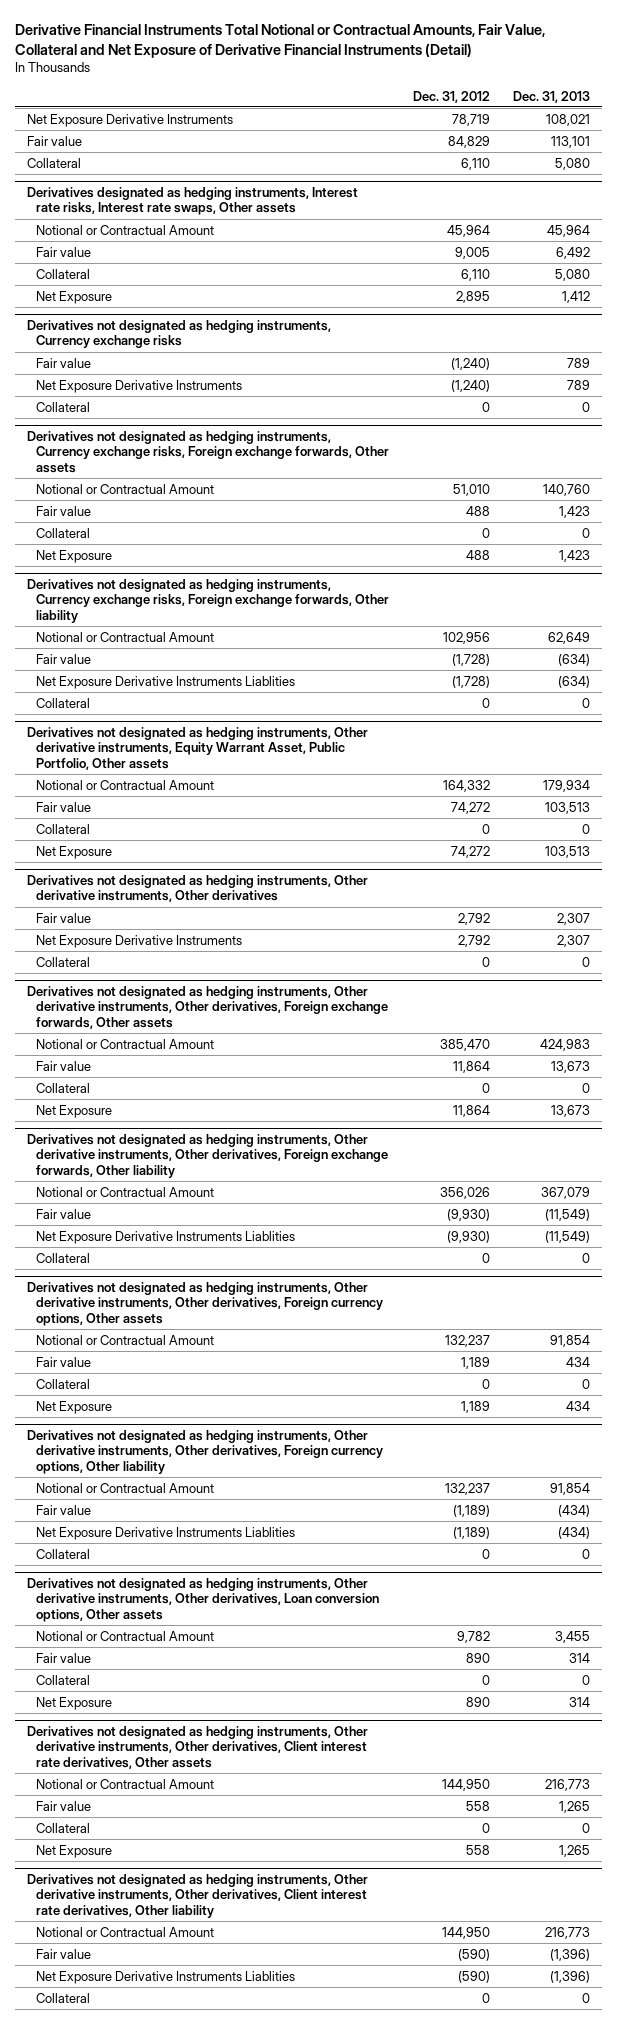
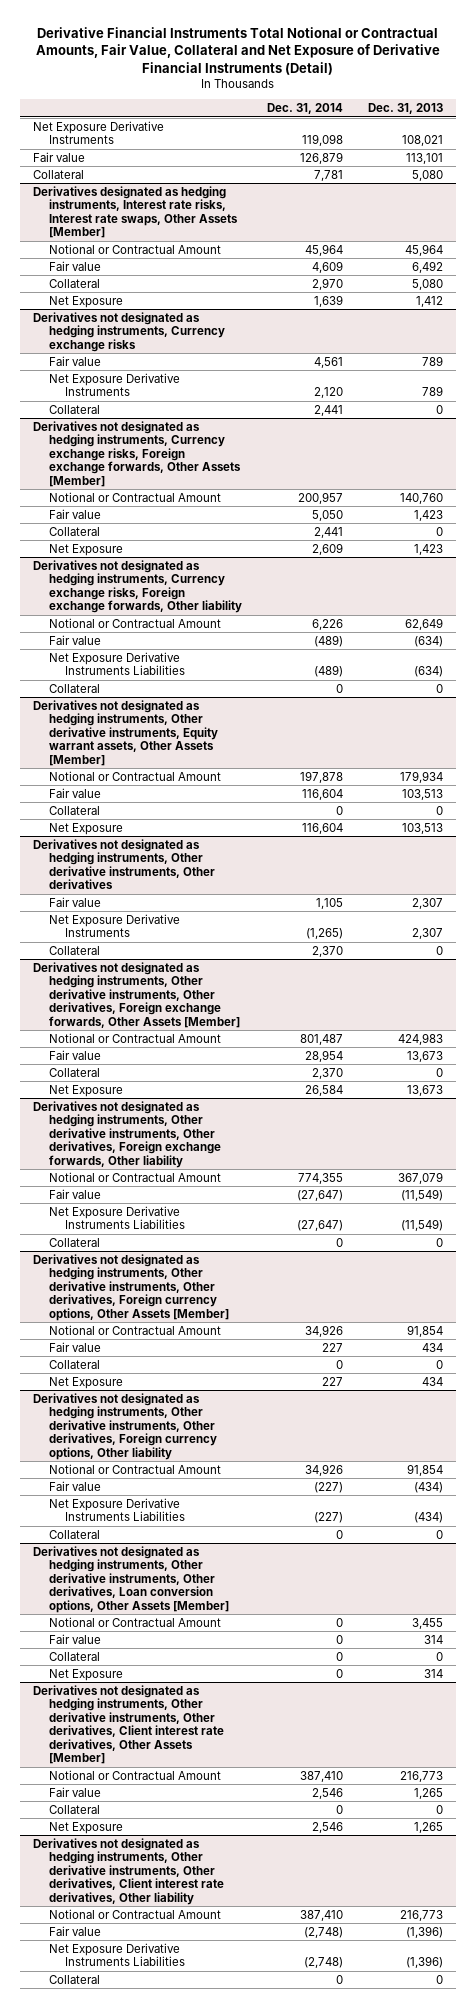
- | Dec. 31, 2012 | Dec. 31, 2013
+ | Dec. 31, 2014 | Dec. 31, 2013
- Derivatives designated as hedging instruments, Interest rate risks, Interest rate swaps, Other assets
+ Derivatives designated as hedging instruments, Interest rate risks, Interest rate swaps, Other Assets [Member]
- Derivatives not designated as hedging instruments, Currency exchange risks, Foreign exchange forwards, Other assets
+ Derivatives not designated as hedging instruments, Currency exchange risks, Foreign exchange forwards, Other Assets [Member]
@ Derivatives not designated as hedging instruments, Currency exchange risks, Foreign exchange forwards, Other liability
- Net Exposure Derivative Instruments Liablities | (1,728) | (634)
+ Net Exposure Derivative Instruments Liabilities | (489) | (634)
- Derivatives not designated as hedging instruments, Other derivative instruments, Equity Warrant Asset, Public Portfolio, Other assets
+ Derivatives not designated as hedging instruments, Other derivative instruments, Equity warrant assets, Other Assets [Member]
- Derivatives not designated as hedging instruments, Other derivative instruments, Other derivatives, Foreign exchange forwards, Other assets
+ Derivatives not designated as hedging instruments, Other derivative instruments, Other derivatives, Foreign exchange forwards, Other Assets [Member]
@ Derivatives not designated as hedging instruments, Other derivative instruments, Other derivatives, Foreign exchange forwards, Other liability
- Net Exposure Derivative Instruments Liablities | (9,930) | (11,549)
+ Net Exposure Derivative Instruments Liabilities | (27,647) | (11,549)
- Derivatives not designated as hedging instruments, Other derivative instruments, Other derivatives, Foreign currency options, Other assets
+ Derivatives not designated as hedging instruments, Other derivative instruments, Other derivatives, Foreign currency options, Other Assets [Member]
@ Derivatives not designated as hedging instruments, Other derivative instruments, Other derivatives, Foreign currency options, Other liability
- Net Exposure Derivative Instruments Liablities | (1,189) | (434)
+ Net Exposure Derivative Instruments Liabilities | (227) | (434)
- Derivatives not designated as hedging instruments, Other derivative instruments, Other derivatives, Loan conversion options, Other assets
+ Derivatives not designated as hedging instruments, Other derivative instruments, Other derivatives, Loan conversion options, Other Assets [Member]
- Derivatives not designated as hedging instruments, Other derivative instruments, Other derivatives, Client interest rate derivatives, Other assets
+ Derivatives not designated as hedging instruments, Other derivative instruments, Other derivatives, Client interest rate derivatives, Other Assets [Member]
@ Derivatives not designated as hedging instruments, Other derivative instruments, Other derivatives, Client interest rate derivatives, Other liability
- Net Exposure Derivative Instruments Liablities | (590) | (1,396)
+ Net Exposure Derivative Instruments Liabilities | (2,748) | (1,396)

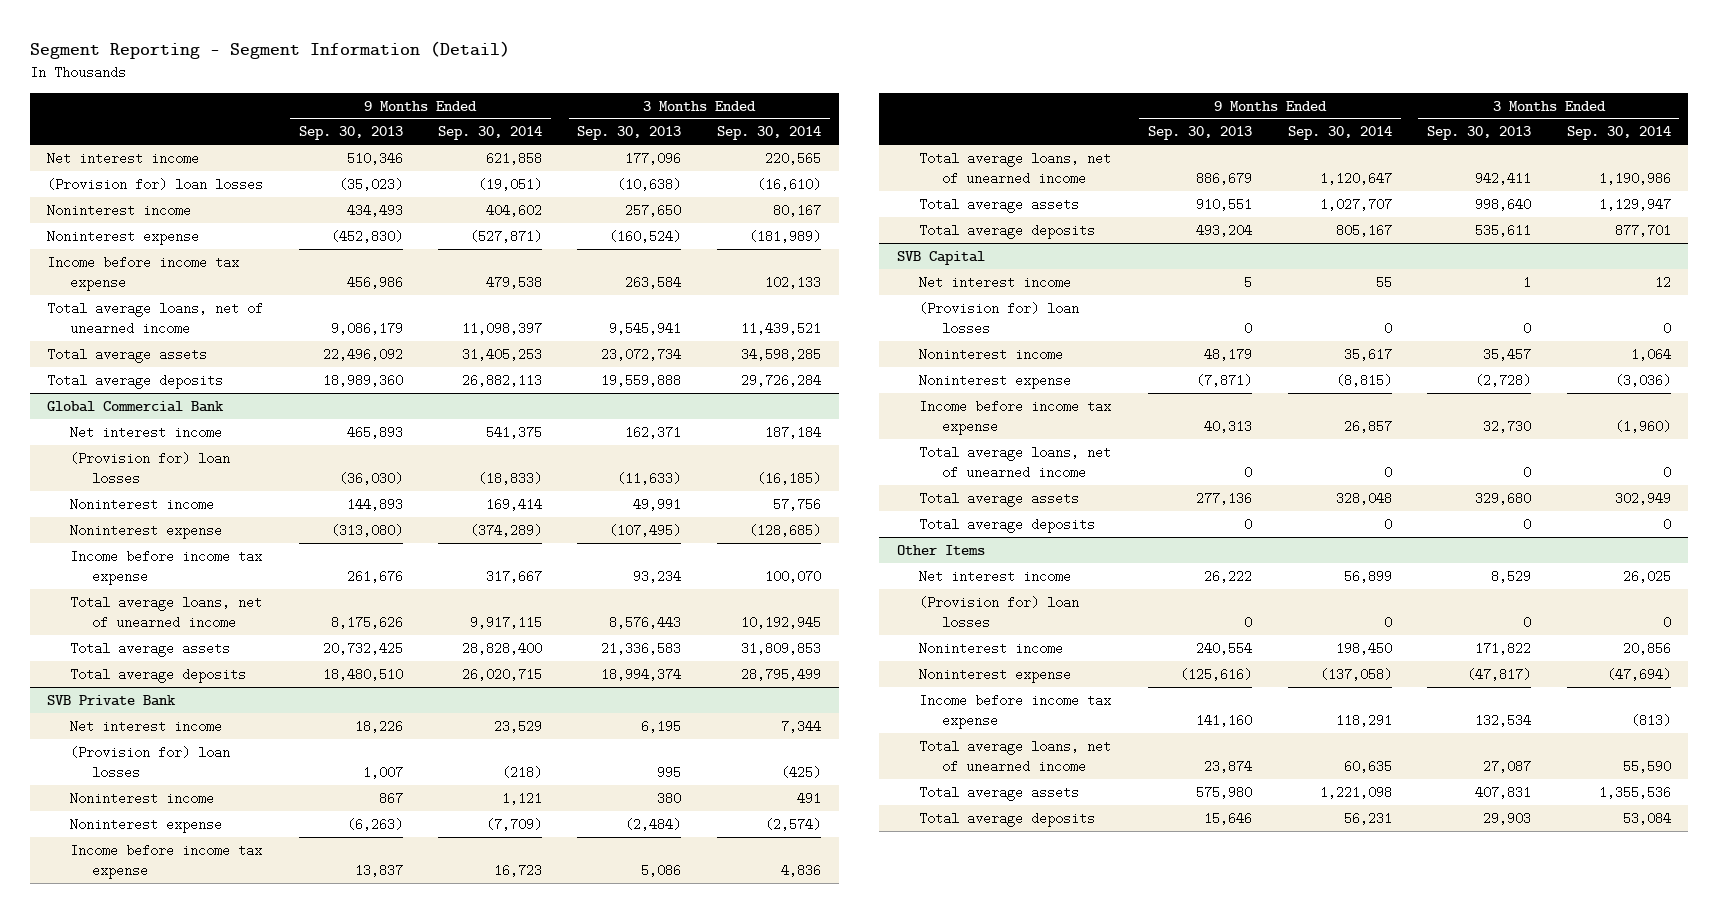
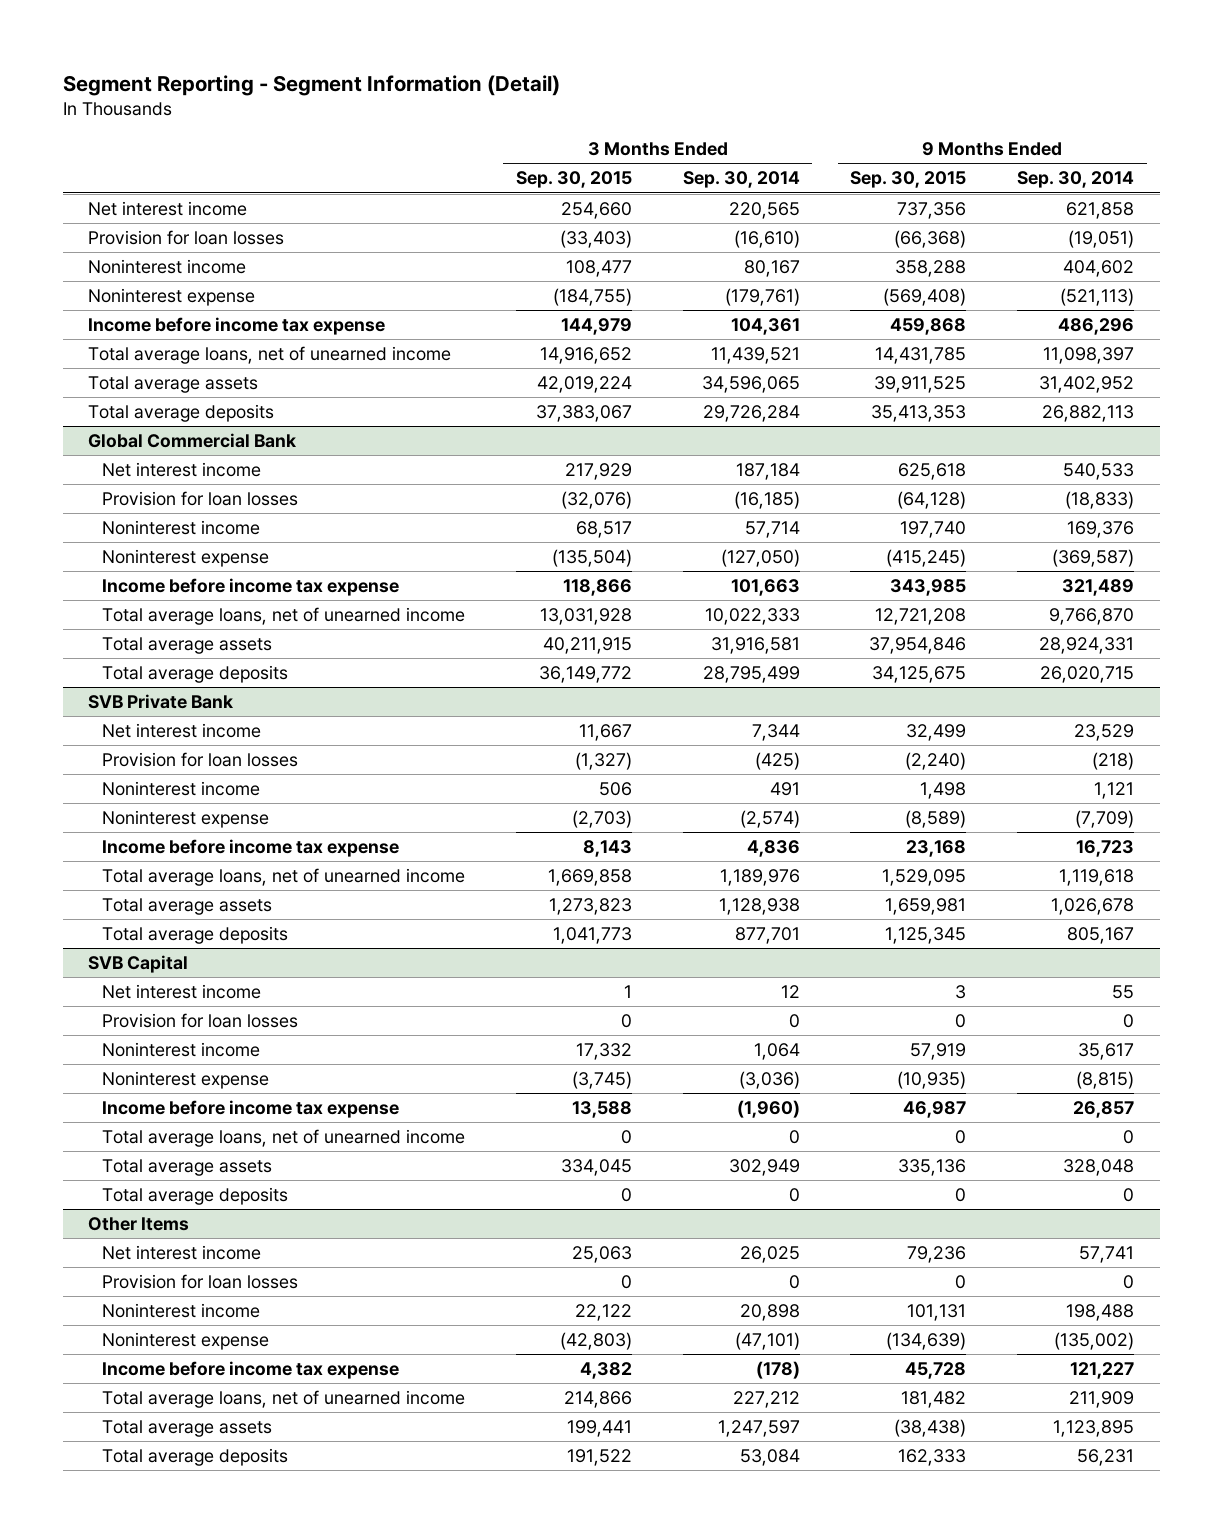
- | 9 Months Ended Sep. 30, 2013 | 9 Months Ended Sep. 30, 2014 | 3 Months Ended Sep. 30, 2013 | 3 Months Ended Sep. 30, 2014
+ | 3 Months Ended Sep. 30, 2015 | 3 Months Ended Sep. 30, 2014 | 9 Months Ended Sep. 30, 2015 | 9 Months Ended Sep. 30, 2014
- (Provision for) loan losses | (35,023) | (19,051) | (10,638) | (16,610)
+ Provision for loan losses | (33,403) | (16,610) | (66,368) | (19,051)
- Noninterest expense | (452,830) | (527,871) | (160,524) | (181,989)
- Income before income tax expense | 456,986 | 479,538 | 263,584 | 102,133
+ Noninterest expense | (184,755) | (179,761) | (569,408) | (521,113)
+ Income before income tax expense | 144,979 | 104,361 | 459,868 | 486,296
- Total average assets | 22,496,092 | 31,405,253 | 23,072,734 | 34,598,285
+ Total average assets | 42,019,224 | 34,596,065 | 39,911,525 | 31,402,952
@ Global Commercial Bank
- Net interest income | 465,893 | 541,375 | 162,371 | 187,184
- (Provision for) loan losses | (36,030) | (18,833) | (11,633) | (16,185)
- Noninterest income | 144,893 | 169,414 | 49,991 | 57,756
- Noninterest expense | (313,080) | (374,289) | (107,495) | (128,685)
- Income before income tax expense | 261,676 | 317,667 | 93,234 | 100,070
- Total average loans, net of unearned income | 8,175,626 | 9,917,115 | 8,576,443 | 10,192,945
- Total average assets | 20,732,425 | 28,828,400 | 21,336,583 | 31,809,853
+ Net interest income | 217,929 | 187,184 | 625,618 | 540,533
+ Provision for loan losses | (32,076) | (16,185) | (64,128) | (18,833)
+ Noninterest income | 68,517 | 57,714 | 197,740 | 169,376
+ Noninterest expense | (135,504) | (127,050) | (415,245) | (369,587)
+ Income before income tax expense | 118,866 | 101,663 | 343,985 | 321,489
+ Total average loans, net of unearned income | 13,031,928 | 10,022,333 | 12,721,208 | 9,766,870
+ Total average assets | 40,211,915 | 31,916,581 | 37,954,846 | 28,924,331
@ SVB Private Bank
- (Provision for) loan losses | 1,007 | (218) | 995 | (425)
+ Provision for loan losses | (1,327) | (425) | (2,240) | (218)
- Total average loans, net of unearned income | 886,679 | 1,120,647 | 942,411 | 1,190,986
- Total average assets | 910,551 | 1,027,707 | 998,640 | 1,129,947
+ Total average loans, net of unearned income | 1,669,858 | 1,189,976 | 1,529,095 | 1,119,618
+ Total average assets | 1,273,823 | 1,128,938 | 1,659,981 | 1,026,678
@ SVB Capital
- (Provision for) loan losses | 0 | 0 | 0 | 0
+ Provision for loan losses | 0 | 0 | 0 | 0
@ Other Items
- Net interest income | 26,222 | 56,899 | 8,529 | 26,025
- (Provision for) loan losses | 0 | 0 | 0 | 0
- Noninterest income | 240,554 | 198,450 | 171,822 | 20,856
- Noninterest expense | (125,616) | (137,058) | (47,817) | (47,694)
- Income before income tax expense | 141,160 | 118,291 | 132,534 | (813)
- Total average loans, net of unearned income | 23,874 | 60,635 | 27,087 | 55,590
- Total average assets | 575,980 | 1,221,098 | 407,831 | 1,355,536
+ Net interest income | 25,063 | 26,025 | 79,236 | 57,741
+ Provision for loan losses | 0 | 0 | 0 | 0
+ Noninterest income | 22,122 | 20,898 | 101,131 | 198,488
+ Noninterest expense | (42,803) | (47,101) | (134,639) | (135,002)
+ Income before income tax expense | 4,382 | (178) | 45,728 | 121,227
+ Total average loans, net of unearned income | 214,866 | 227,212 | 181,482 | 211,909
+ Total average assets | 199,441 | 1,247,597 | (38,438) | 1,123,895

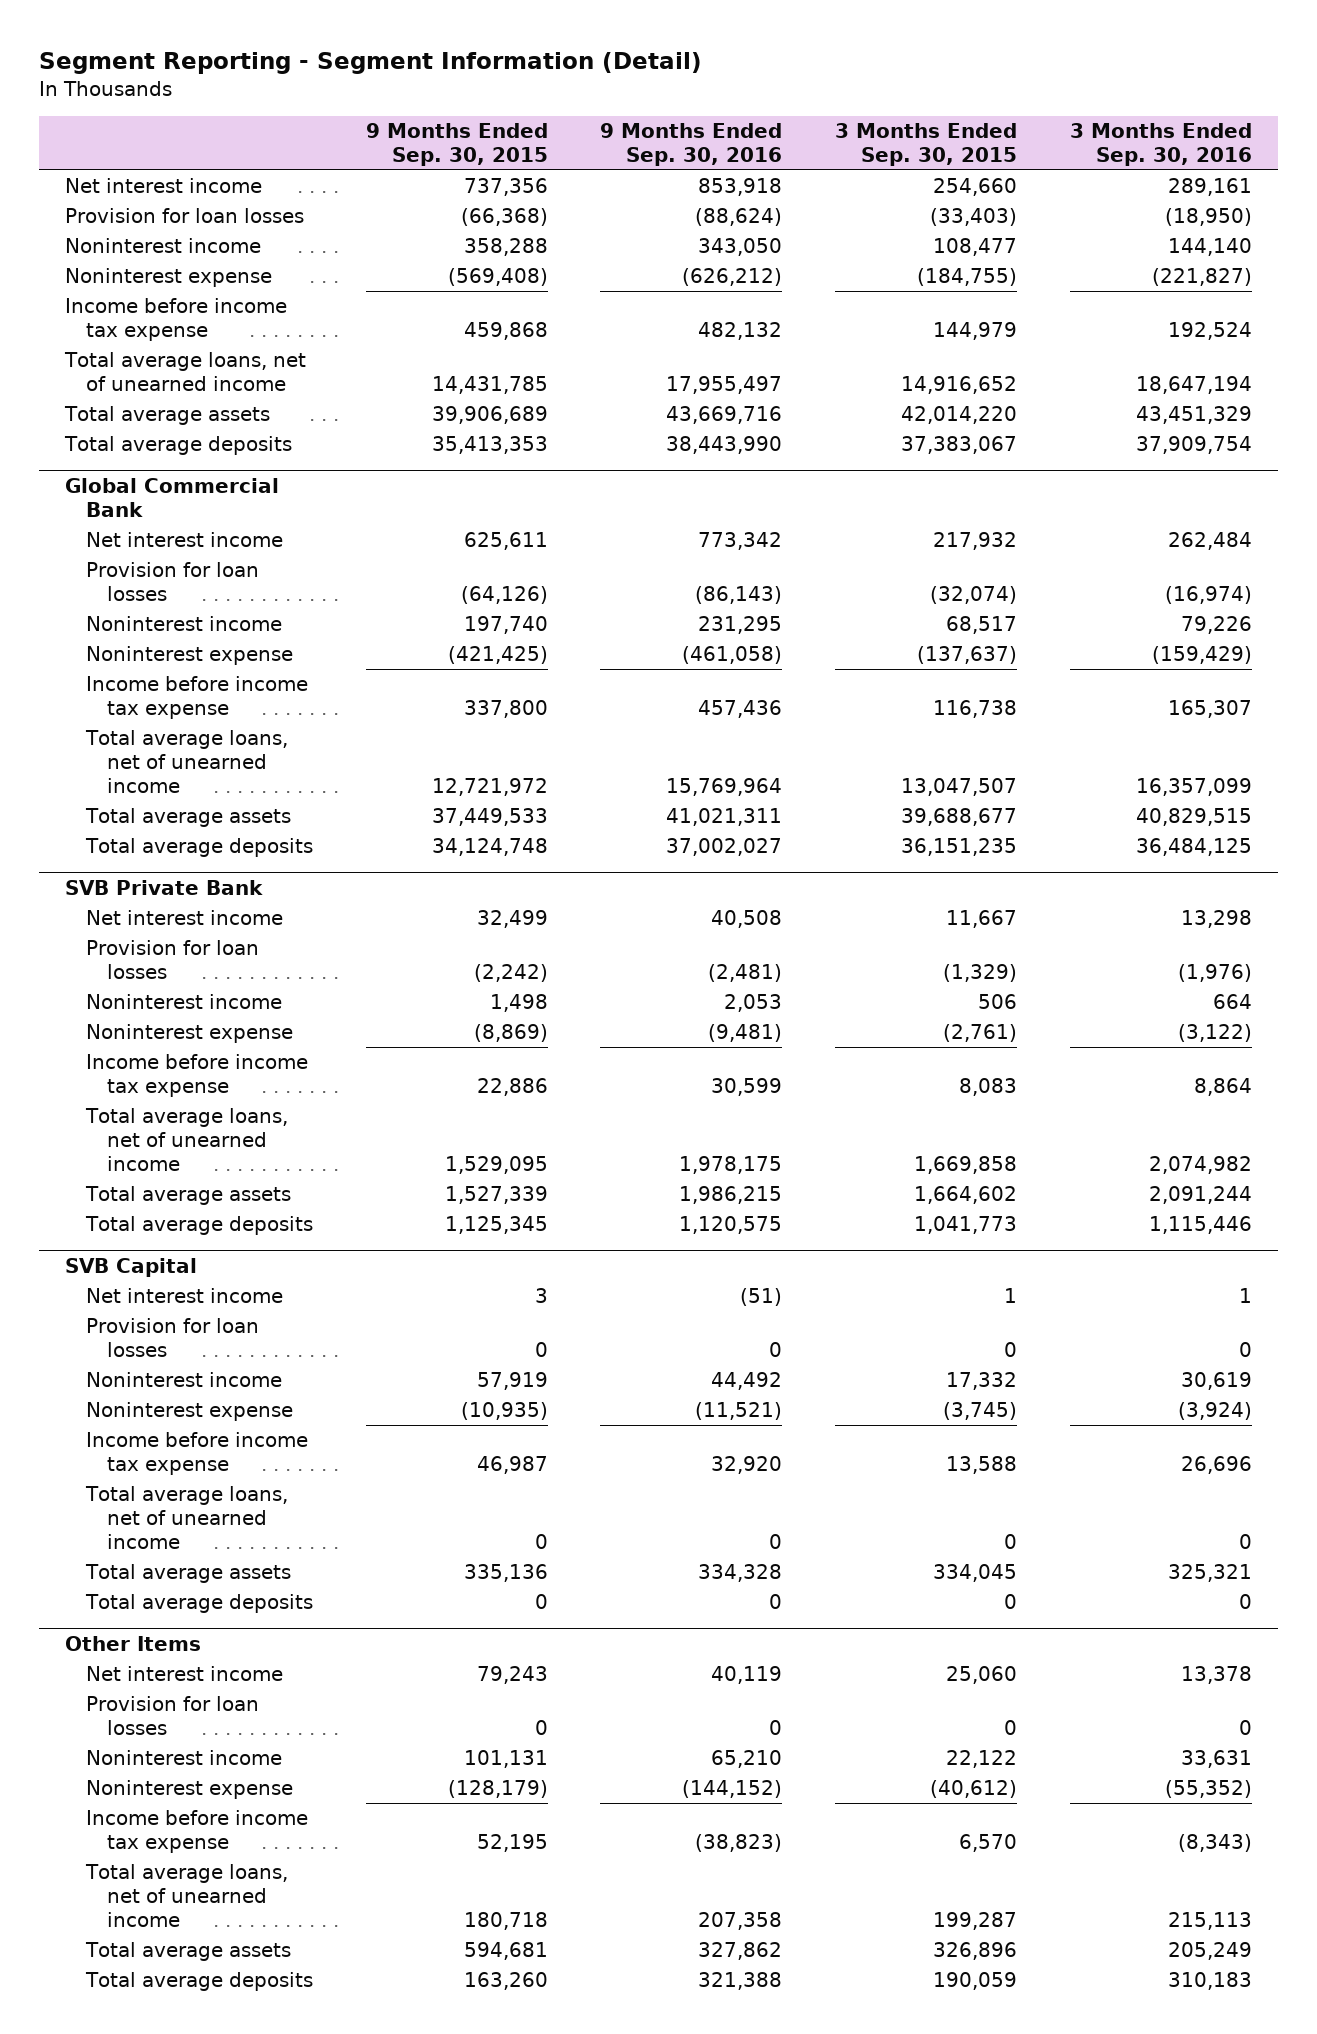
- | 3 Months Ended Sep. 30, 2015 | 3 Months Ended Sep. 30, 2014 | 9 Months Ended Sep. 30, 2015 | 9 Months Ended Sep. 30, 2014
+ | 9 Months Ended Sep. 30, 2015 | 9 Months Ended Sep. 30, 2016 | 3 Months Ended Sep. 30, 2015 | 3 Months Ended Sep. 30, 2016
- Total average assets | 42,019,224 | 34,596,065 | 39,911,525 | 31,402,952
+ Total average assets | 39,906,689 | 43,669,716 | 42,014,220 | 43,451,329
@ Global Commercial Bank
- Net interest income | 217,929 | 187,184 | 625,618 | 540,533
- Provision for loan losses | (32,076) | (16,185) | (64,128) | (18,833)
+ Net interest income | 625,611 | 773,342 | 217,932 | 262,484
+ Provision for loan losses | (64,126) | (86,143) | (32,074) | (16,974)
- Noninterest expense | (135,504) | (127,050) | (415,245) | (369,587)
- Income before income tax expense | 118,866 | 101,663 | 343,985 | 321,489
- Total average loans, net of unearned income | 13,031,928 | 10,022,333 | 12,721,208 | 9,766,870
- Total average assets | 40,211,915 | 31,916,581 | 37,954,846 | 28,924,331
- Total average deposits | 36,149,772 | 28,795,499 | 34,125,675 | 26,020,715
+ Noninterest expense | (421,425) | (461,058) | (137,637) | (159,429)
+ Income before income tax expense | 337,800 | 457,436 | 116,738 | 165,307
+ Total average loans, net of unearned income | 12,721,972 | 15,769,964 | 13,047,507 | 16,357,099
+ Total average assets | 37,449,533 | 41,021,311 | 39,688,677 | 40,829,515
+ Total average deposits | 34,124,748 | 37,002,027 | 36,151,235 | 36,484,125
@ SVB Private Bank
- Provision for loan losses | (1,327) | (425) | (2,240) | (218)
+ Provision for loan losses | (2,242) | (2,481) | (1,329) | (1,976)
- Noninterest expense | (2,703) | (2,574) | (8,589) | (7,709)
- Income before income tax expense | 8,143 | 4,836 | 23,168 | 16,723
+ Noninterest expense | (8,869) | (9,481) | (2,761) | (3,122)
+ Income before income tax expense | 22,886 | 30,599 | 8,083 | 8,864
- Total average assets | 1,273,823 | 1,128,938 | 1,659,981 | 1,026,678
+ Total average assets | 1,527,339 | 1,986,215 | 1,664,602 | 2,091,244
@ Other Items
- Net interest income | 25,063 | 26,025 | 79,236 | 57,741
+ Net interest income | 79,243 | 40,119 | 25,060 | 13,378
- Noninterest expense | (42,803) | (47,101) | (134,639) | (135,002)
- Income before income tax expense | 4,382 | (178) | 45,728 | 121,227
- Total average loans, net of unearned income | 214,866 | 227,212 | 181,482 | 211,909
- Total average assets | 199,441 | 1,247,597 | (38,438) | 1,123,895
- Total average deposits | 191,522 | 53,084 | 162,333 | 56,231
+ Noninterest expense | (128,179) | (144,152) | (40,612) | (55,352)
+ Income before income tax expense | 52,195 | (38,823) | 6,570 | (8,343)
+ Total average loans, net of unearned income | 180,718 | 207,358 | 199,287 | 215,113
+ Total average assets | 594,681 | 327,862 | 326,896 | 205,249
+ Total average deposits | 163,260 | 321,388 | 190,059 | 310,183

